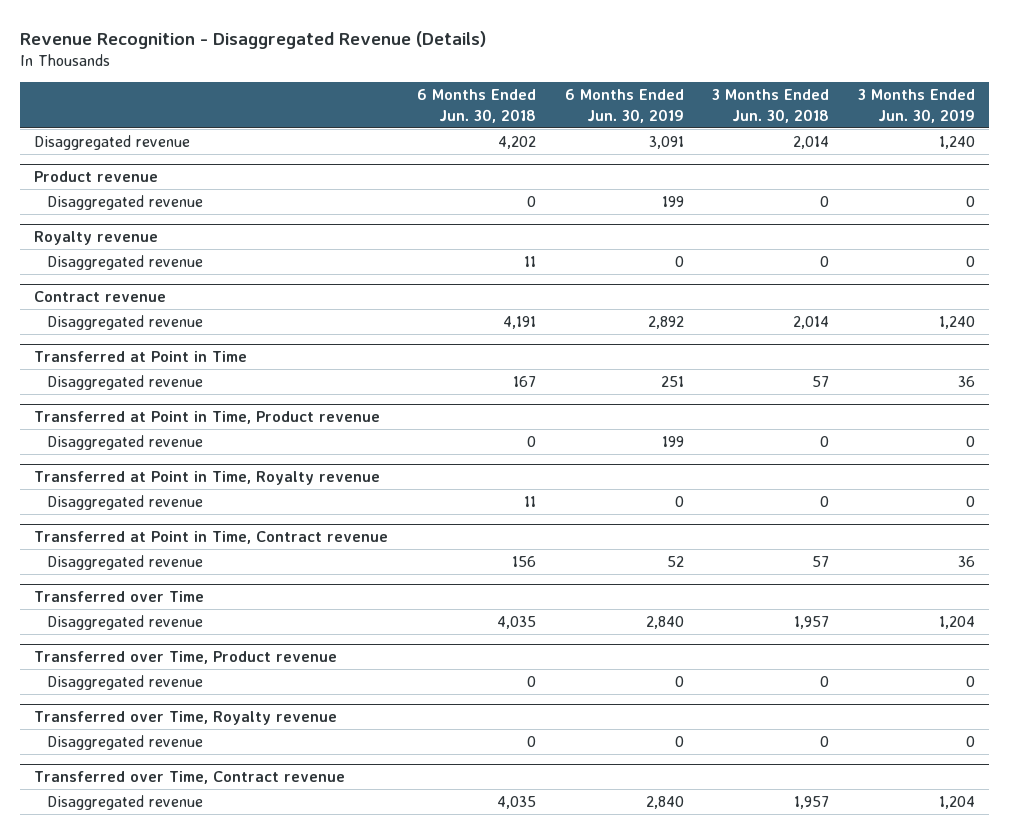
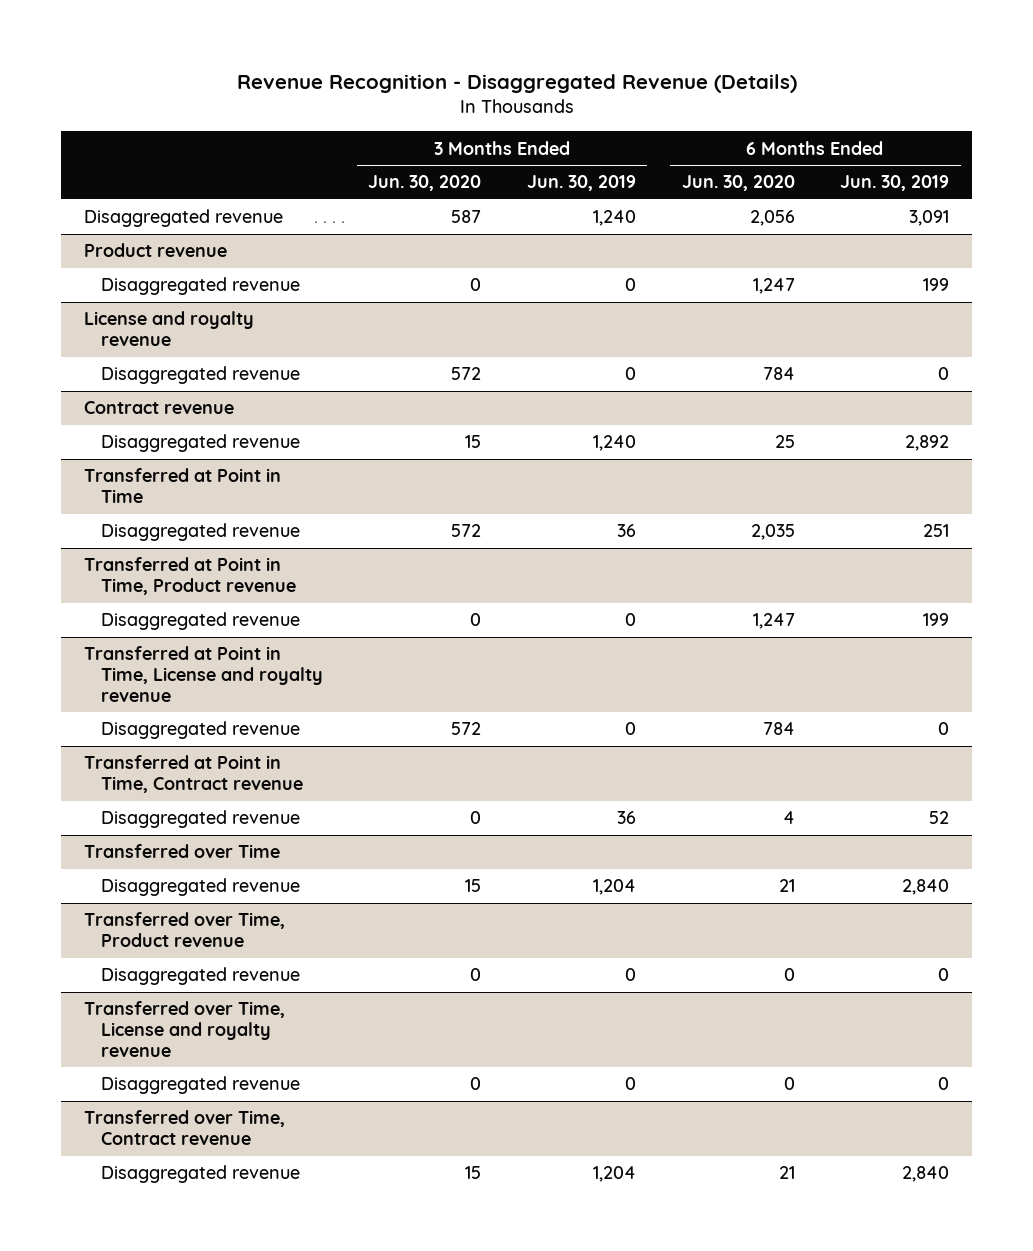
- | 6 Months Ended Jun. 30, 2018 | 6 Months Ended Jun. 30, 2019 | 3 Months Ended Jun. 30, 2018 | 3 Months Ended Jun. 30, 2019
+ | 3 Months Ended Jun. 30, 2020 | 3 Months Ended Jun. 30, 2019 | 6 Months Ended Jun. 30, 2020 | 6 Months Ended Jun. 30, 2019
- Royalty revenue
+ License and royalty revenue
- Transferred at Point in Time, Royalty revenue
+ Transferred at Point in Time, License and royalty revenue
- Transferred over Time, Royalty revenue
+ Transferred over Time, License and royalty revenue

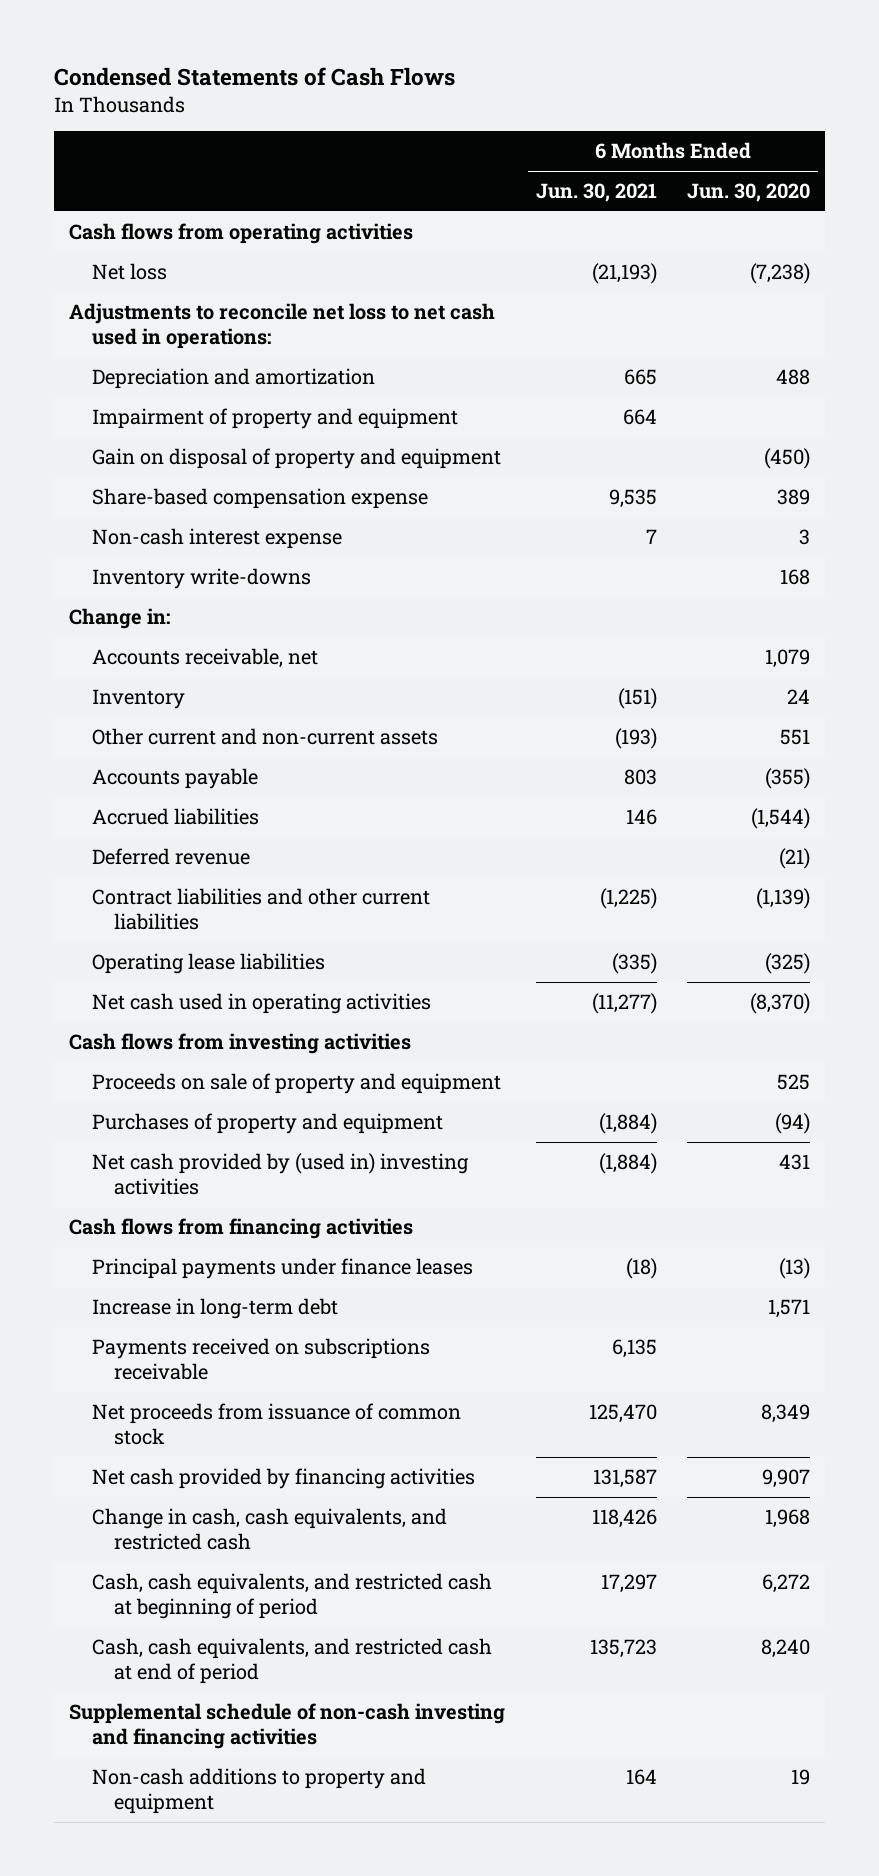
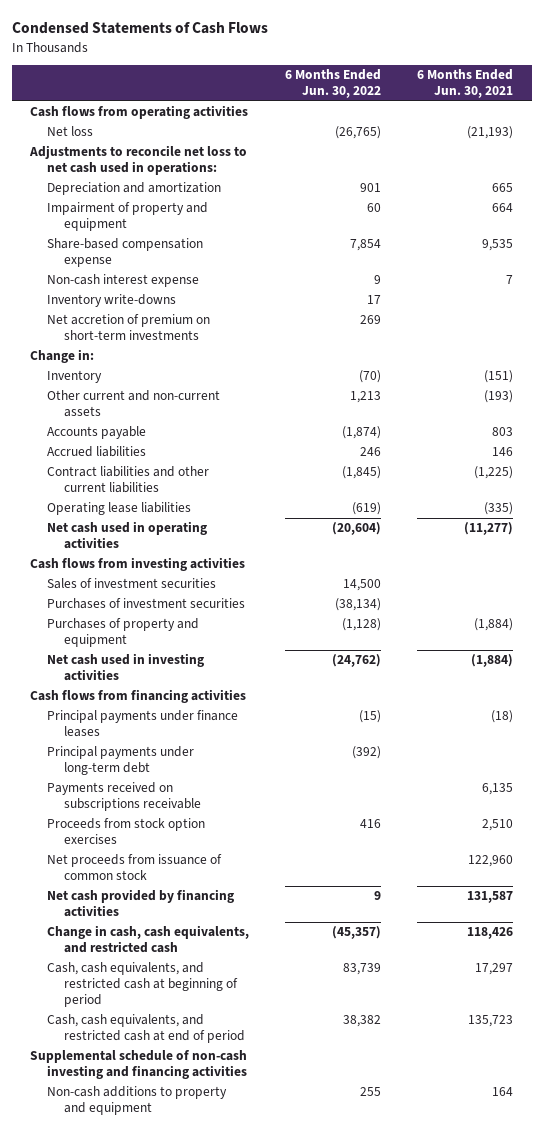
- | 6 Months Ended Jun. 30, 2021 | 6 Months Ended Jun. 30, 2020
+ | 6 Months Ended Jun. 30, 2022 | 6 Months Ended Jun. 30, 2021
- Gain on disposal of property and equipment | | (450)
+ Net accretion of premium on short-term investments | 269 |
- Accounts receivable, net | | 1,079
- Deferred revenue | | (21)
- Proceeds on sale of property and equipment | | 525
+ Sales of investment securities | 14,500 |
+ Purchases of investment securities | (38,134) |
- Net cash provided by (used in) investing activities | (1,884) | 431
+ Net cash used in investing activities | (24,762) | (1,884)
- Increase in long-term debt | | 1,571
+ Principal payments under long-term debt | (392) |
- Net proceeds from issuance of common stock | 125,470 | 8,349
+ Proceeds from stock option exercises | 416 | 2,510
+ Net proceeds from issuance of common stock | | 122,960

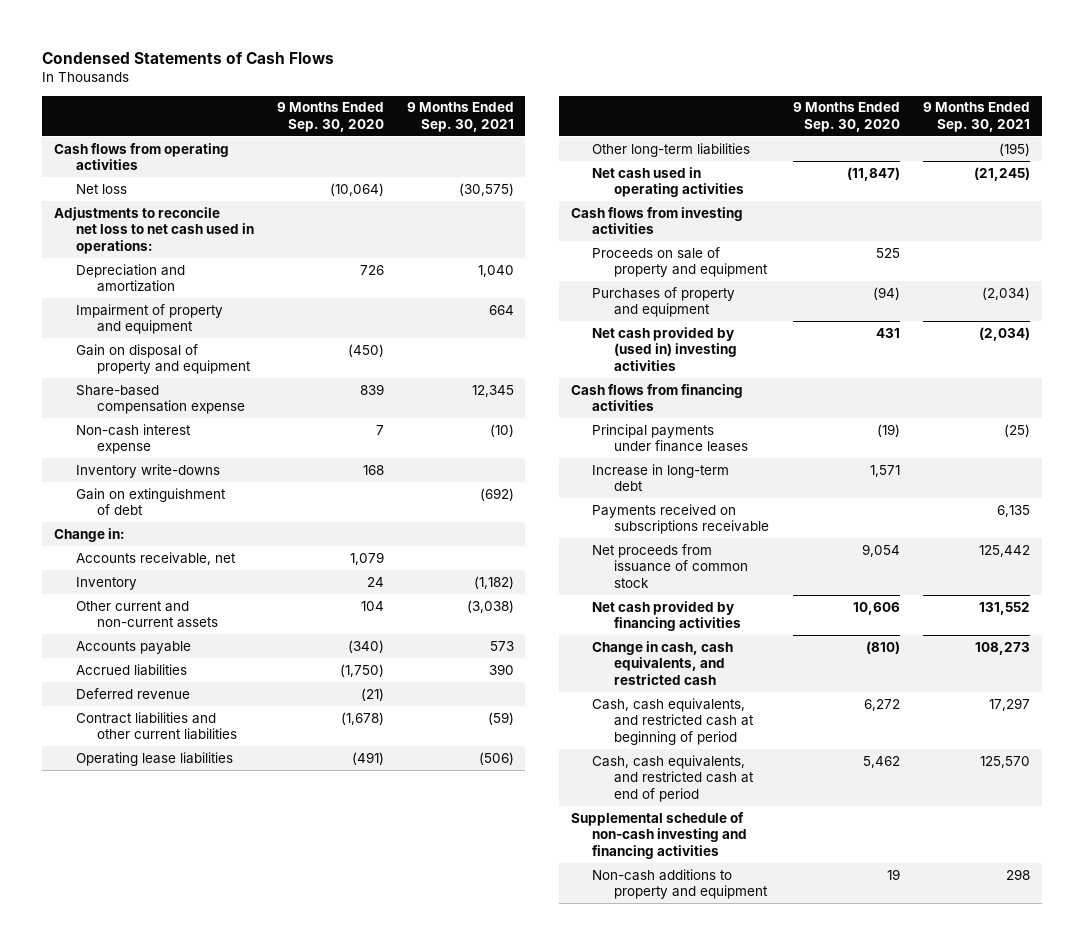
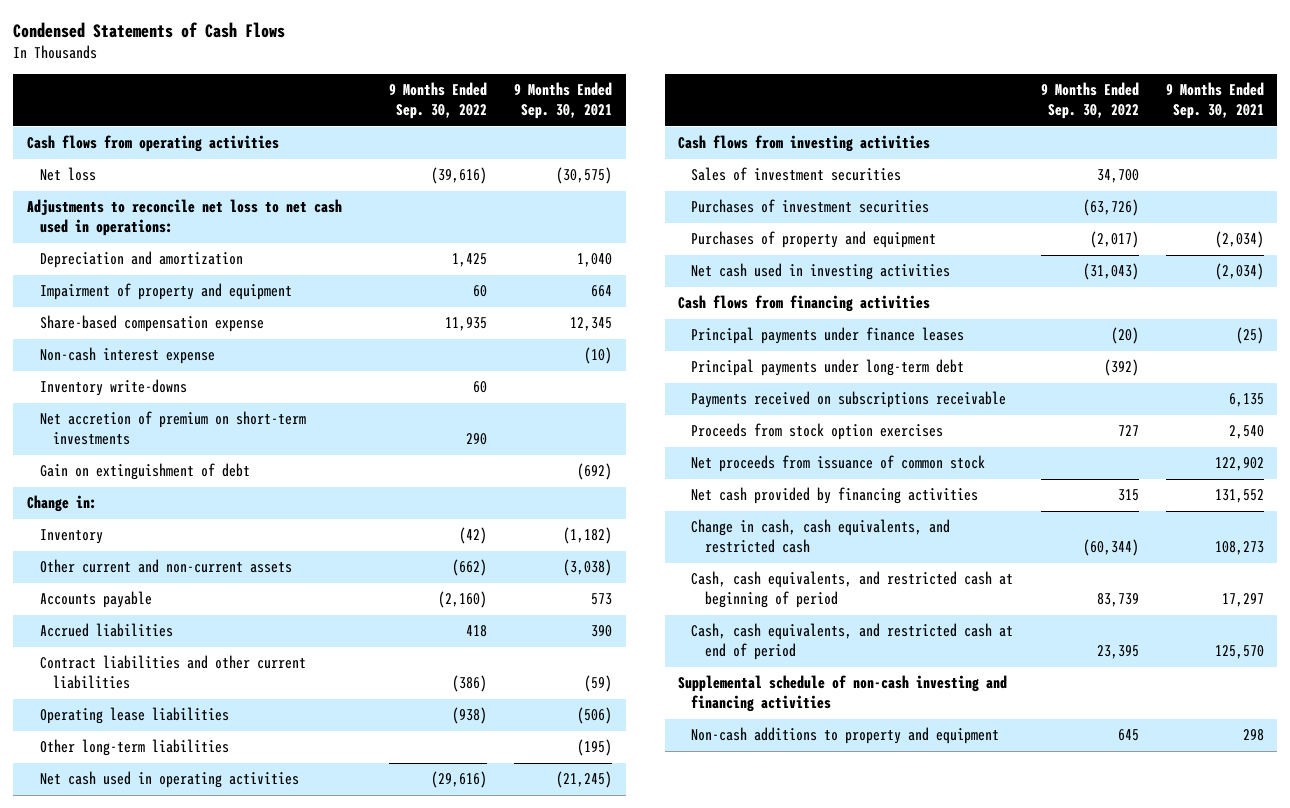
- | 9 Months Ended Sep. 30, 2020 | 9 Months Ended Sep. 30, 2021
+ | 9 Months Ended Sep. 30, 2022 | 9 Months Ended Sep. 30, 2021
- Gain on disposal of property and equipment | (450) |
+ Net accretion of premium on short-term investments | 290 |
- Accounts receivable, net | 1,079 |
- Deferred revenue | (21) |
- Proceeds on sale of property and equipment | 525 |
+ Sales of investment securities | 34,700 |
+ Purchases of investment securities | (63,726) |
- Net cash provided by (used in) investing activities | 431 | (2,034)
+ Net cash used in investing activities | (31,043) | (2,034)
- Increase in long-term debt | 1,571 |
+ Principal payments under long-term debt | (392) |
- Net proceeds from issuance of common stock | 9,054 | 125,442
+ Proceeds from stock option exercises | 727 | 2,540
+ Net proceeds from issuance of common stock | | 122,902

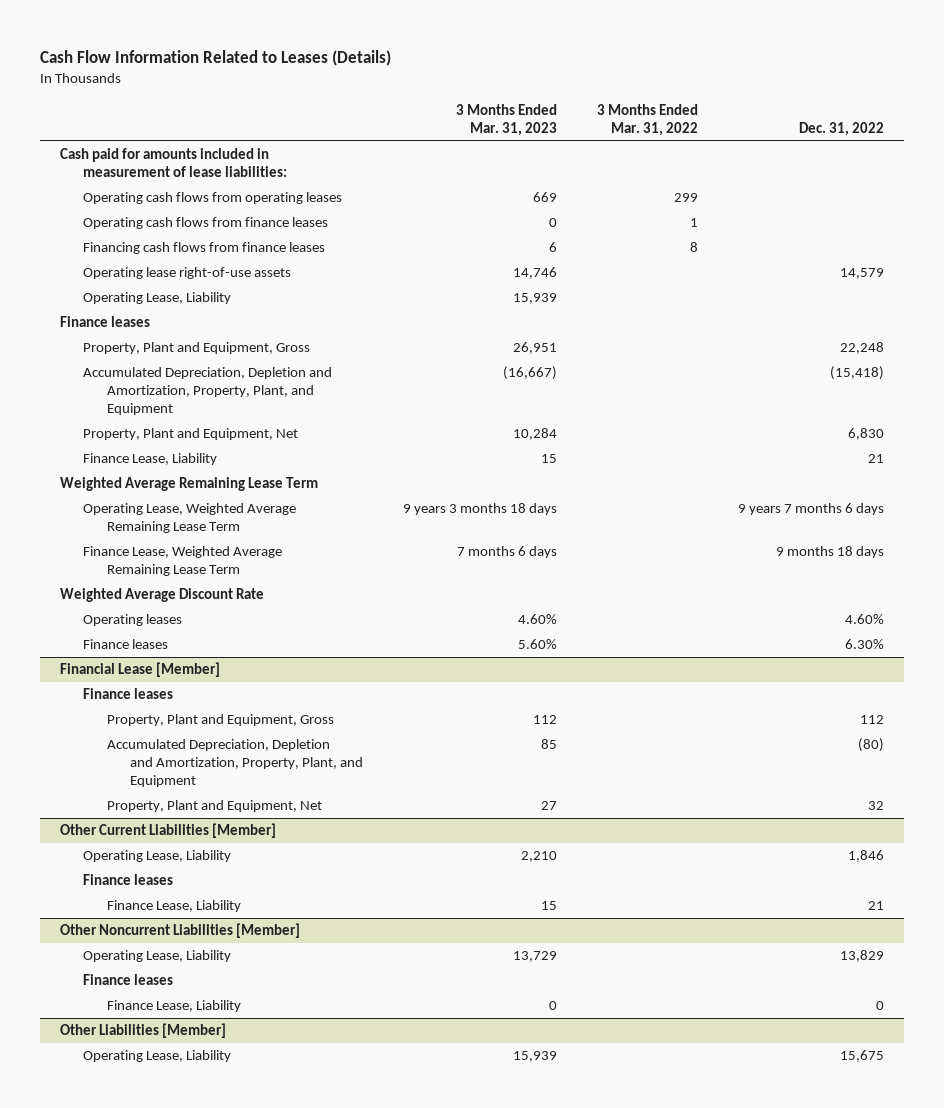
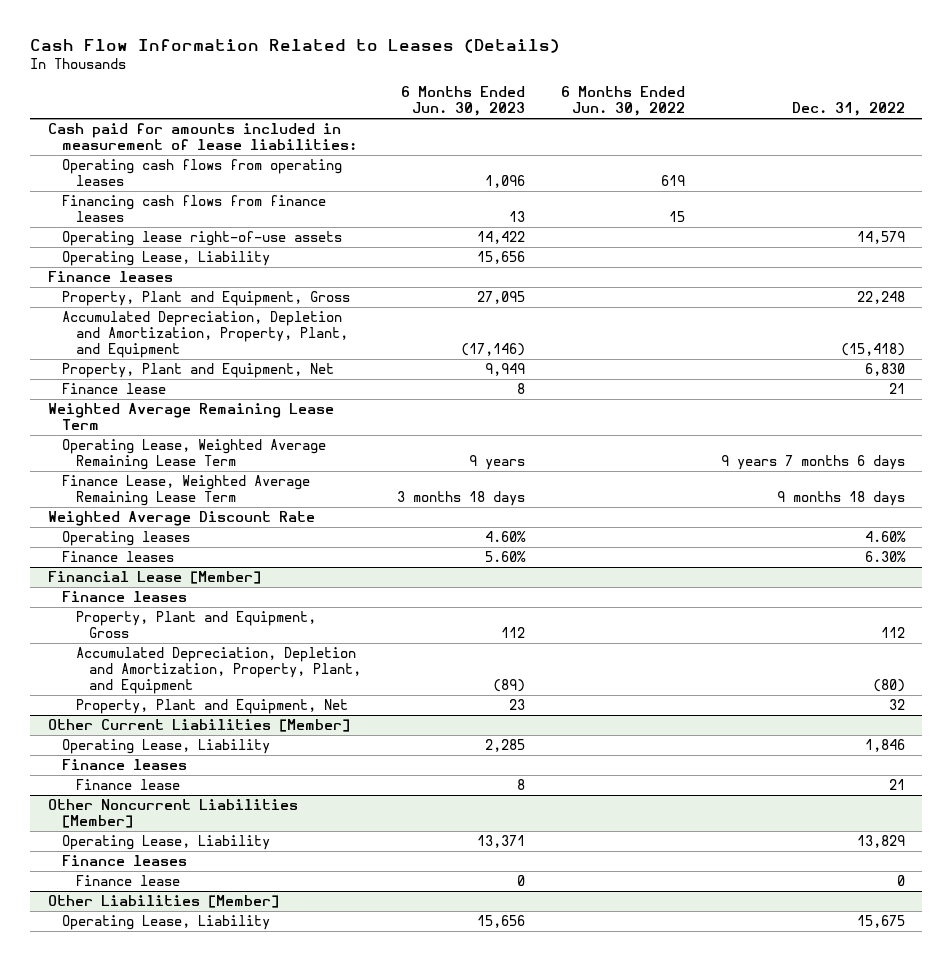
- | 3 Months Ended Mar. 31, 2023 | 3 Months Ended Mar. 31, 2022 | Dec. 31, 2022
+ | 6 Months Ended Jun. 30, 2023 | 6 Months Ended Jun. 30, 2022 | Dec. 31, 2022
- Operating cash flows from finance leases | 0 | 1 |
- Finance Lease, Liability | 15 | | 21
+ Finance lease | 8 | | 21
@ Other Current Liabilities [Member]
- Finance Lease, Liability | 15 | | 21
+ Finance lease | 8 | | 21
@ Other Noncurrent Liabilities [Member]
- Finance Lease, Liability | 0 | | 0
+ Finance lease | 0 | | 0

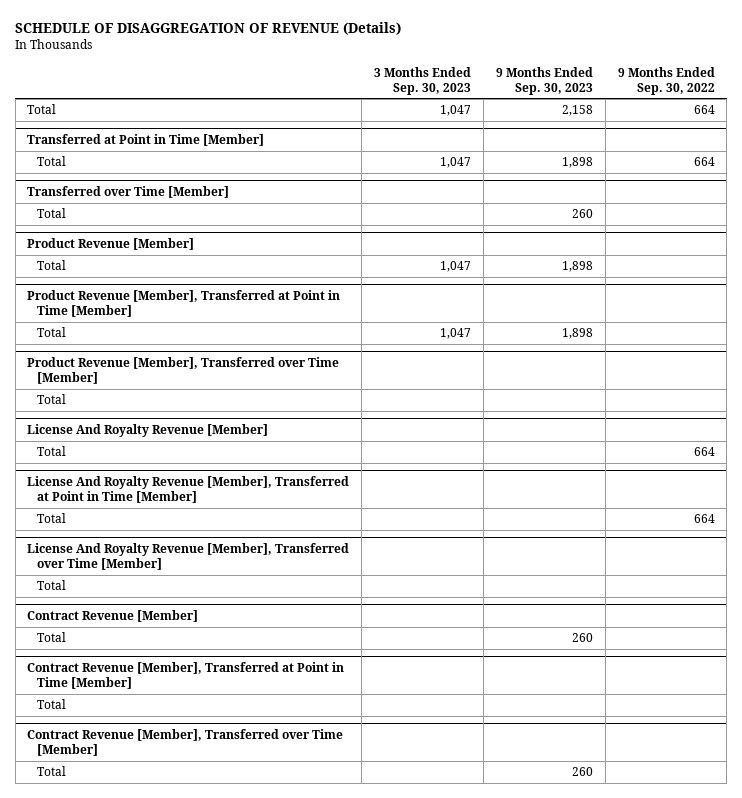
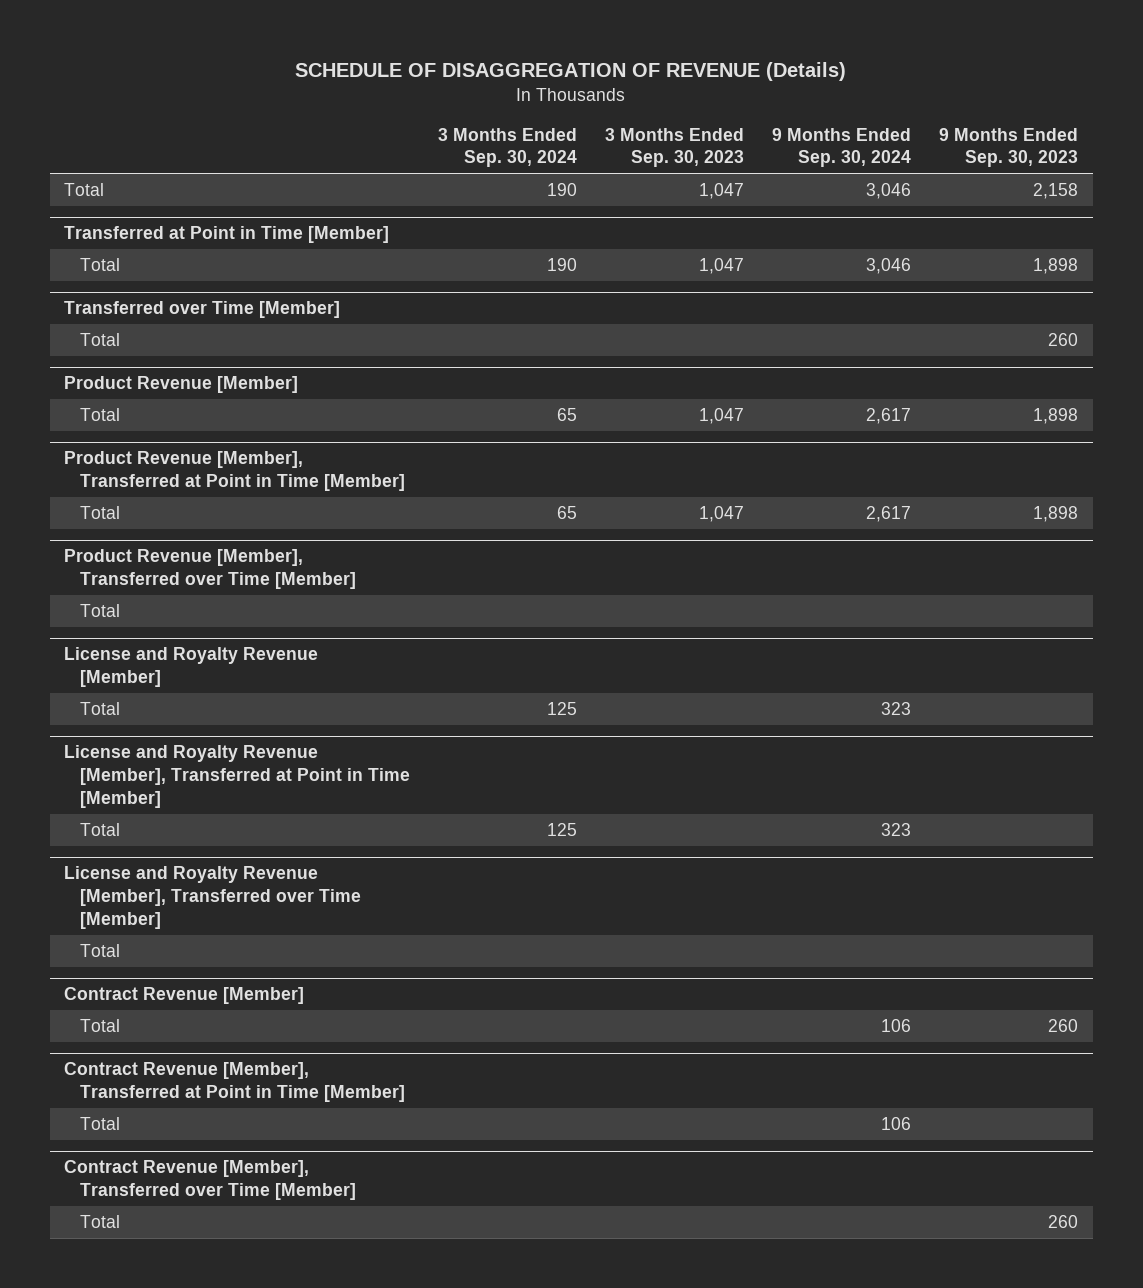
- | 3 Months Ended Sep. 30, 2023 | 9 Months Ended Sep. 30, 2023 | 9 Months Ended Sep. 30, 2022
+ | 3 Months Ended Sep. 30, 2024 | 3 Months Ended Sep. 30, 2023 | 9 Months Ended Sep. 30, 2024 | 9 Months Ended Sep. 30, 2023
- License And Royalty Revenue [Member]
+ License and Royalty Revenue [Member]
- License And Royalty Revenue [Member], Transferred at Point in Time [Member]
+ License and Royalty Revenue [Member], Transferred at Point in Time [Member]
- License And Royalty Revenue [Member], Transferred over Time [Member]
+ License and Royalty Revenue [Member], Transferred over Time [Member]

